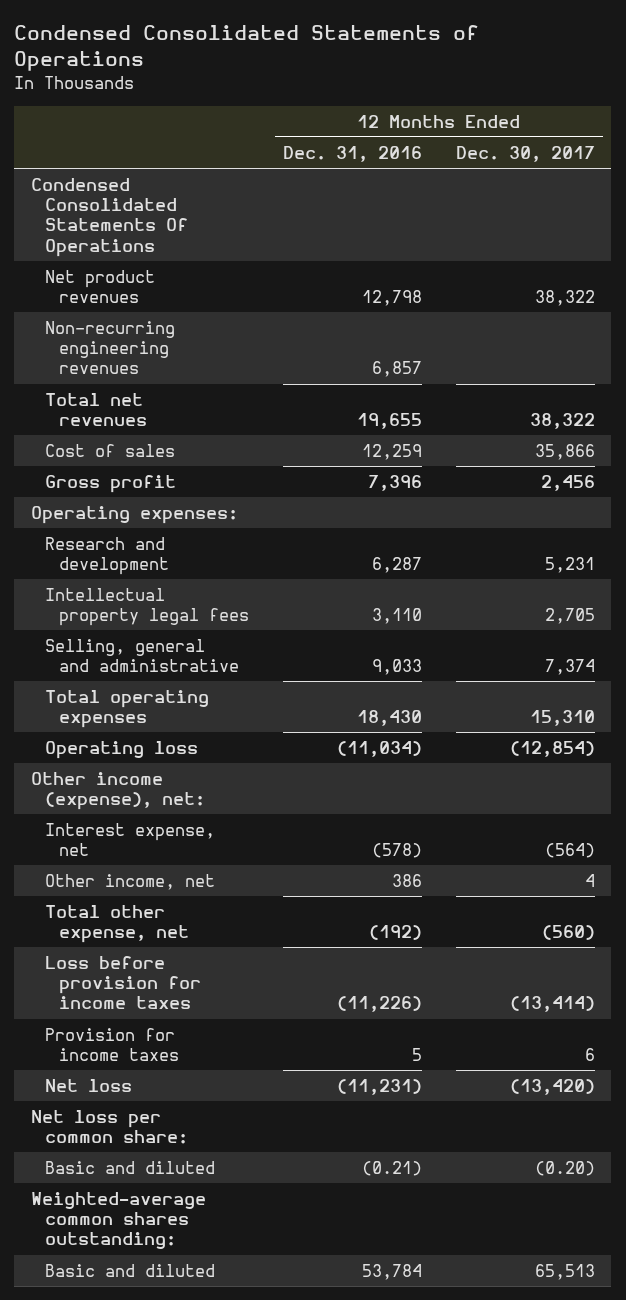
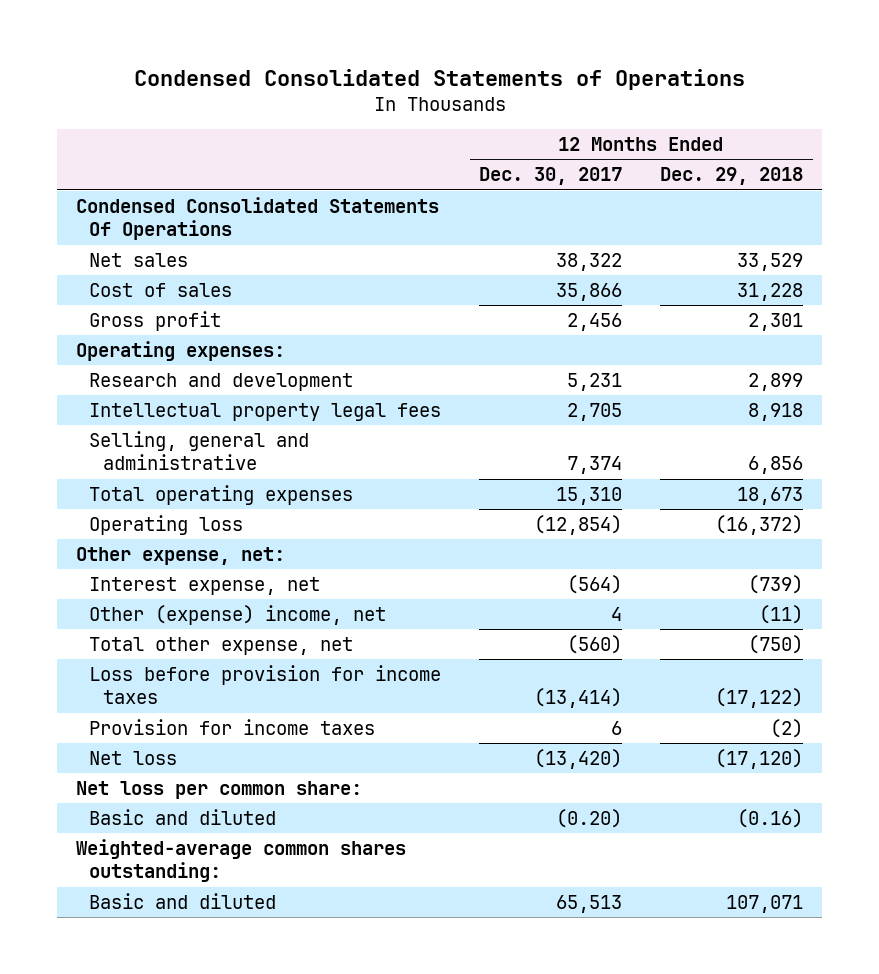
- | 12 Months Ended Dec. 31, 2016 | 12 Months Ended Dec. 30, 2017
+ | 12 Months Ended Dec. 30, 2017 | 12 Months Ended Dec. 29, 2018
- Net product revenues | 12,798 | 38,322
- Non-recurring engineering revenues | 6,857 |
- Total net revenues | 19,655 | 38,322
+ Net sales | 38,322 | 33,529
- Other income (expense), net:
+ Other expense, net:
- Other income, net | 386 | 4
+ Other (expense) income, net | 4 | (11)

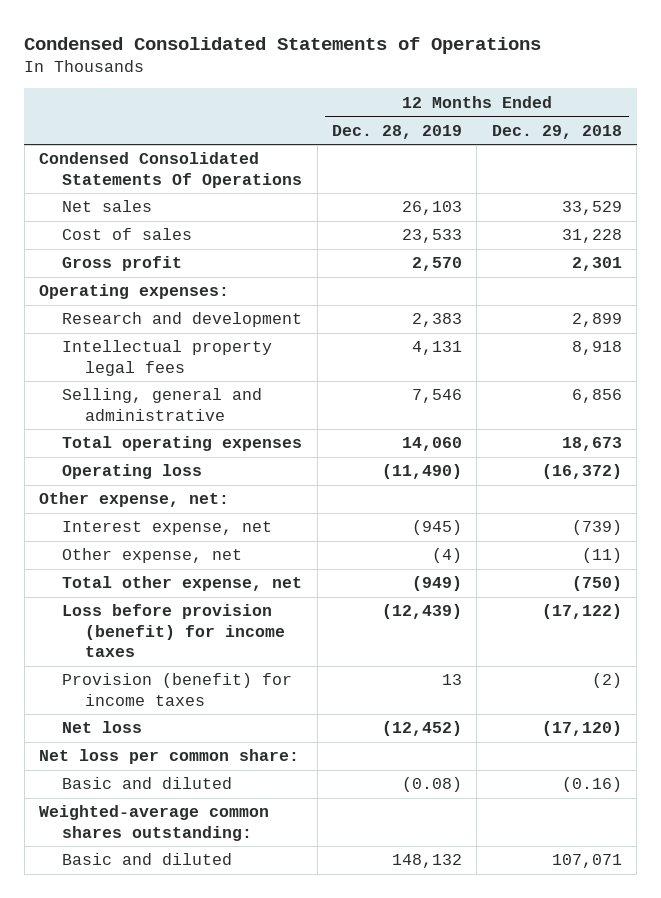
- | 12 Months Ended Dec. 30, 2017 | 12 Months Ended Dec. 29, 2018
+ | 12 Months Ended Dec. 28, 2019 | 12 Months Ended Dec. 29, 2018
- Other (expense) income, net | 4 | (11)
+ Other expense, net | (4) | (11)
- Loss before provision for income taxes | (13,414) | (17,122)
- Provision for income taxes | 6 | (2)
+ Loss before provision (benefit) for income taxes | (12,439) | (17,122)
+ Provision (benefit) for income taxes | 13 | (2)

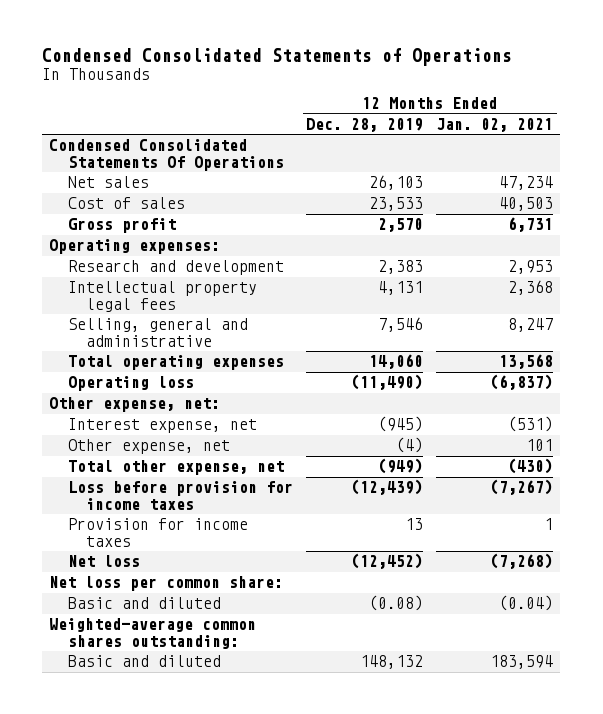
- | 12 Months Ended Dec. 28, 2019 | 12 Months Ended Dec. 29, 2018
+ | 12 Months Ended Dec. 28, 2019 | 12 Months Ended Jan. 02, 2021
- Loss before provision (benefit) for income taxes | (12,439) | (17,122)
- Provision (benefit) for income taxes | 13 | (2)
+ Loss before provision for income taxes | (12,439) | (7,267)
+ Provision for income taxes | 13 | 1

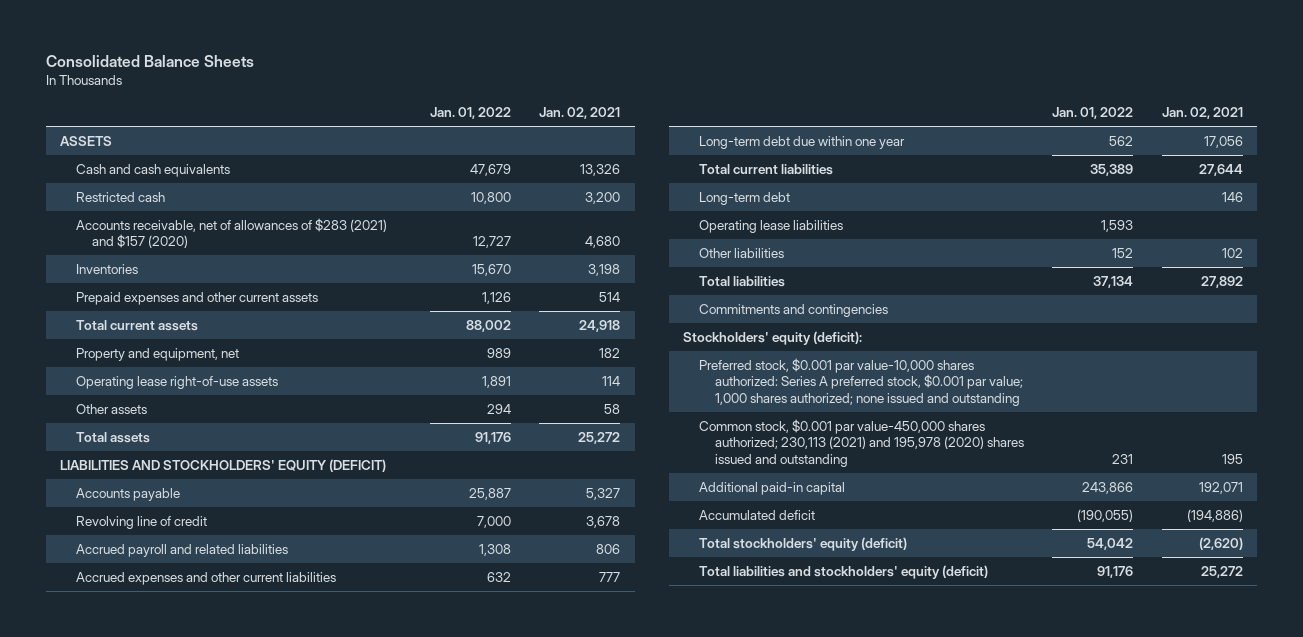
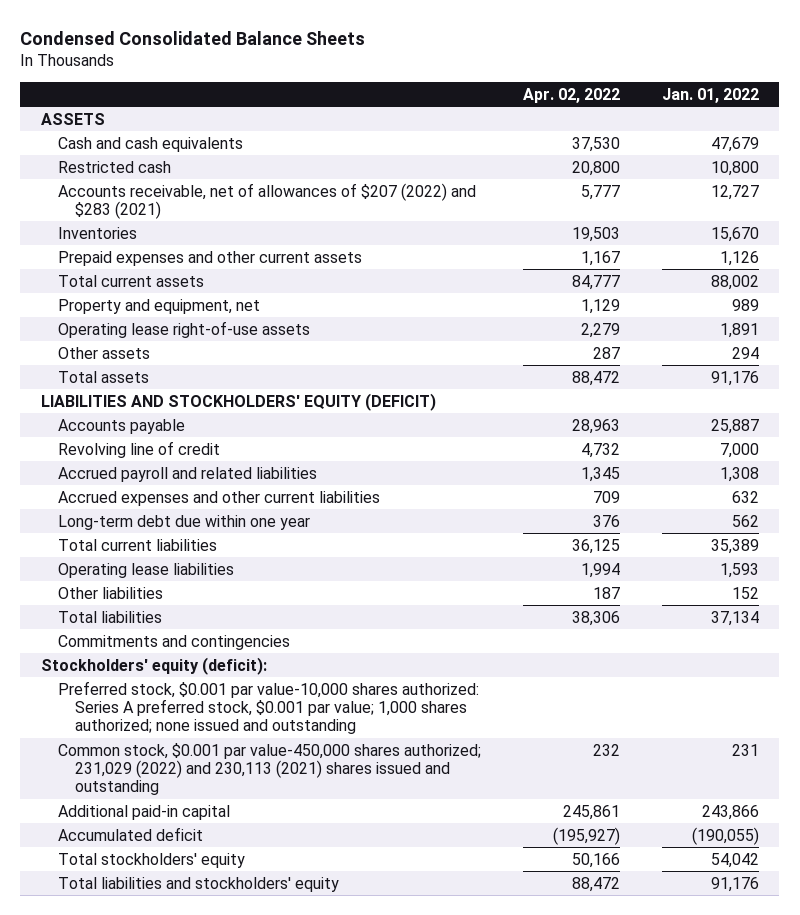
- Consolidated Balance Sheets
+ Condensed Consolidated Balance Sheets
- | Jan. 01, 2022 | Jan. 02, 2021
+ | Apr. 02, 2022 | Jan. 01, 2022
- Accounts receivable, net of allowances of $283 (2021) and $157 (2020) | 12,727 | 4,680
+ Accounts receivable, net of allowances of $207 (2022) and $283 (2021) | 5,777 | 12,727
- Long-term debt | | 146
- Common stock, $0.001 par value-450,000 shares authorized; 230,113 (2021) and 195,978 (2020) shares issued and outstanding | 231 | 195
+ Common stock, $0.001 par value-450,000 shares authorized; 231,029 (2022) and 230,113 (2021) shares issued and outstanding | 232 | 231
- Total stockholders' equity (deficit) | 54,042 | (2,620)
- Total liabilities and stockholders' equity (deficit) | 91,176 | 25,272
+ Total stockholders' equity | 50,166 | 54,042
+ Total liabilities and stockholders' equity | 88,472 | 91,176

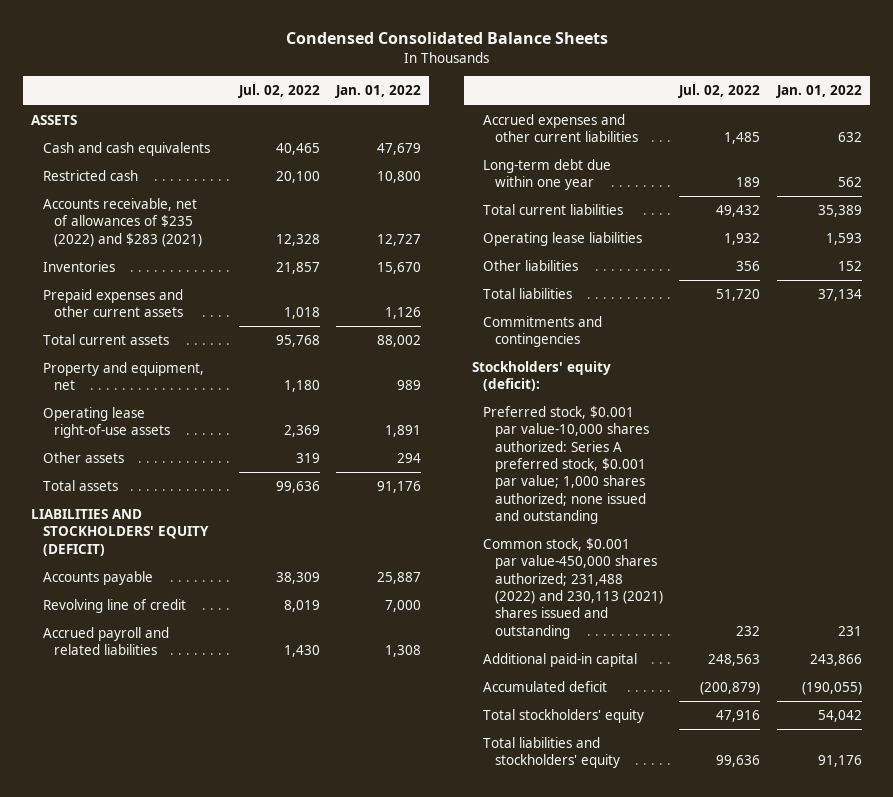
- | Apr. 02, 2022 | Jan. 01, 2022
+ | Jul. 02, 2022 | Jan. 01, 2022
- Accounts receivable, net of allowances of $207 (2022) and $283 (2021) | 5,777 | 12,727
+ Accounts receivable, net of allowances of $235 (2022) and $283 (2021) | 12,328 | 12,727
- Common stock, $0.001 par value-450,000 shares authorized; 231,029 (2022) and 230,113 (2021) shares issued and outstanding | 232 | 231
+ Common stock, $0.001 par value-450,000 shares authorized; 231,488 (2022) and 230,113 (2021) shares issued and outstanding | 232 | 231

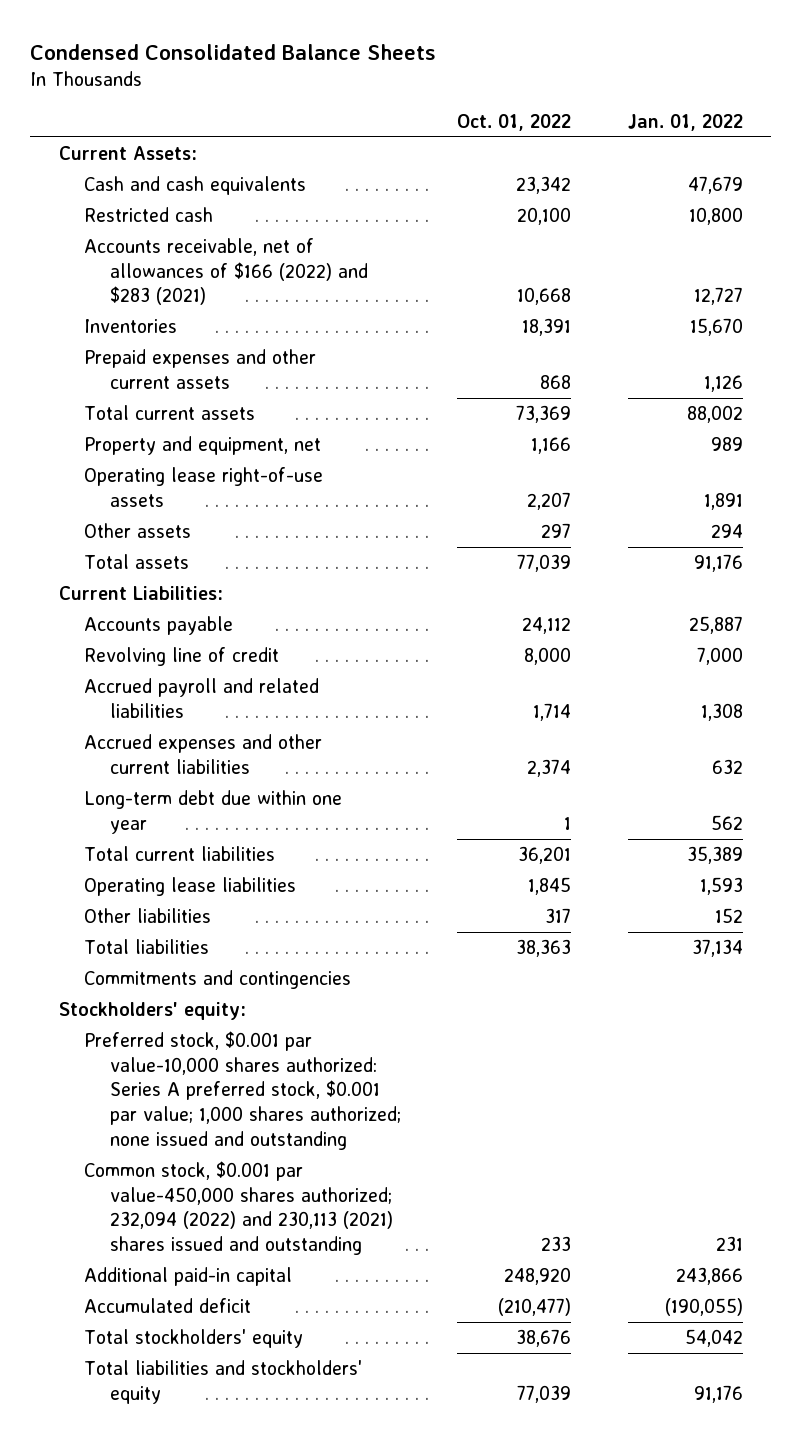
- | Jul. 02, 2022 | Jan. 01, 2022
+ | Oct. 01, 2022 | Jan. 01, 2022
- ASSETS
+ Current Assets:
- Accounts receivable, net of allowances of $235 (2022) and $283 (2021) | 12,328 | 12,727
+ Accounts receivable, net of allowances of $166 (2022) and $283 (2021) | 10,668 | 12,727
- LIABILITIES AND STOCKHOLDERS' EQUITY (DEFICIT)
+ Current Liabilities:
- Stockholders' equity (deficit):
+ Stockholders' equity:
- Common stock, $0.001 par value-450,000 shares authorized; 231,488 (2022) and 230,113 (2021) shares issued and outstanding | 232 | 231
+ Common stock, $0.001 par value-450,000 shares authorized; 232,094 (2022) and 230,113 (2021) shares issued and outstanding | 233 | 231

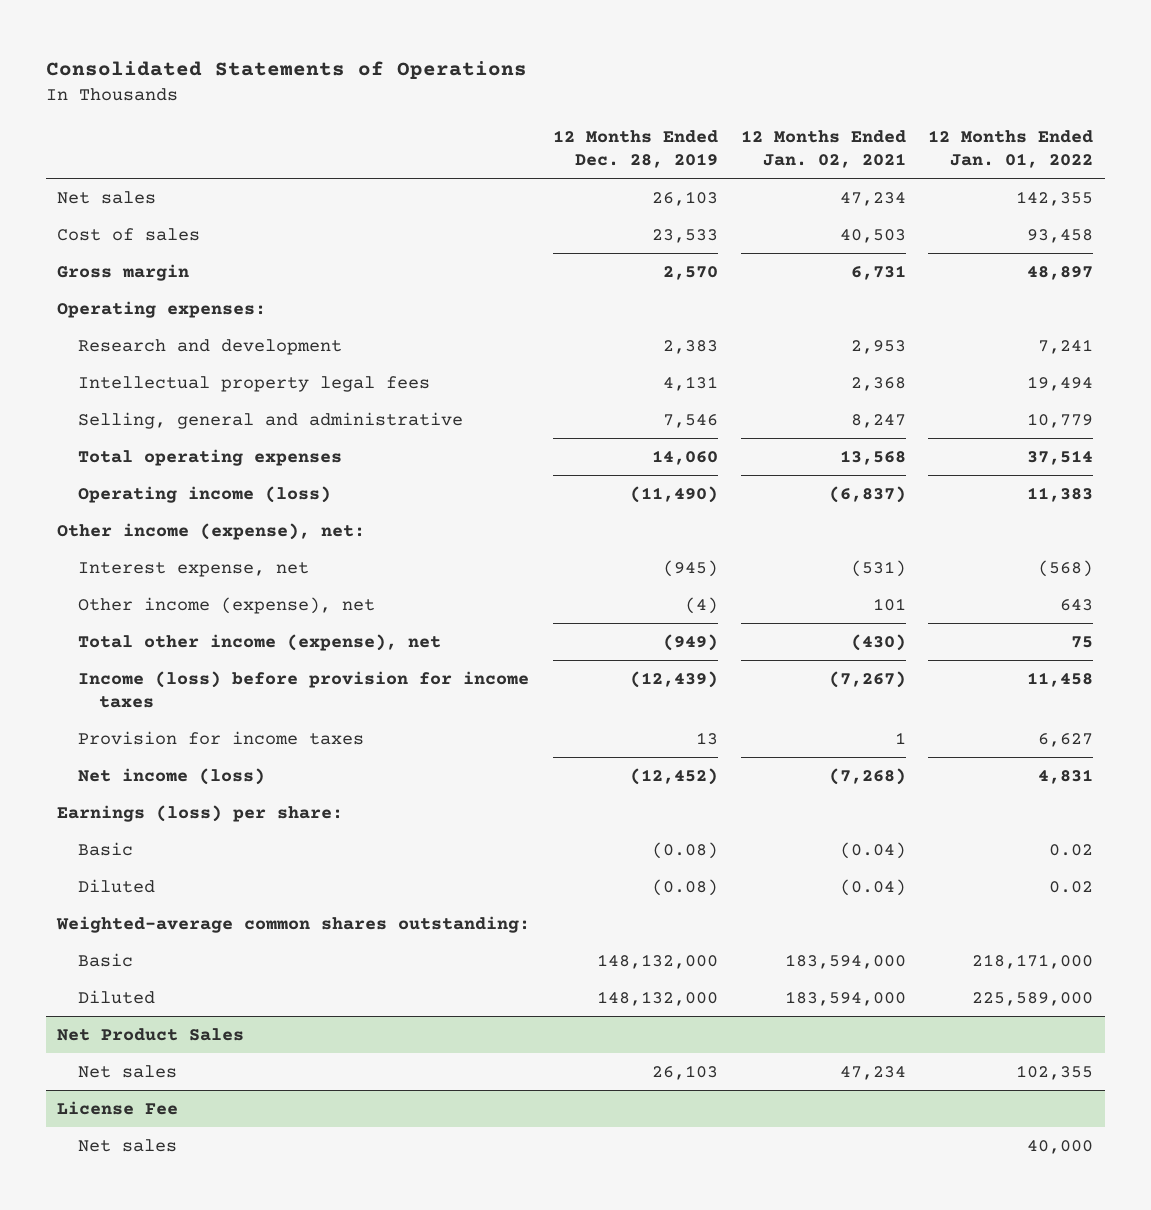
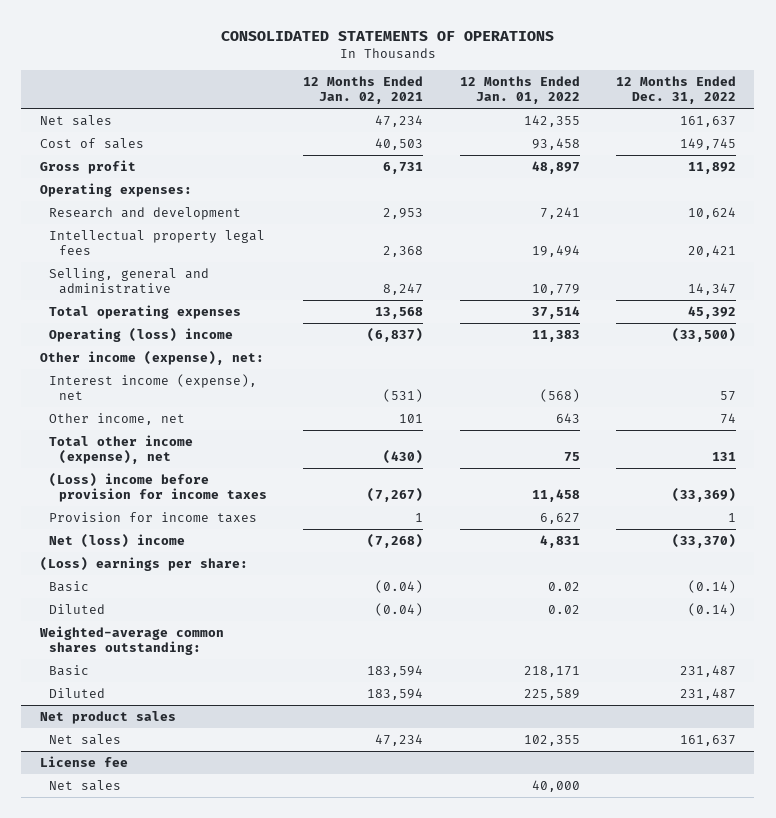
- Consolidated Statements of Operations
+ CONSOLIDATED STATEMENTS OF OPERATIONS
- | 12 Months Ended Dec. 28, 2019 | 12 Months Ended Jan. 02, 2021 | 12 Months Ended Jan. 01, 2022
+ | 12 Months Ended Jan. 02, 2021 | 12 Months Ended Jan. 01, 2022 | 12 Months Ended Dec. 31, 2022
- Gross margin | 2,570 | 6,731 | 48,897
+ Gross profit | 6,731 | 48,897 | 11,892
- Operating income (loss) | (11,490) | (6,837) | 11,383
+ Operating (loss) income | (6,837) | 11,383 | (33,500)
- Interest expense, net | (945) | (531) | (568)
- Other income (expense), net | (4) | 101 | 643
+ Interest income (expense), net | (531) | (568) | 57
+ Other income, net | 101 | 643 | 74
- Income (loss) before provision for income taxes | (12,439) | (7,267) | 11,458
+ (Loss) income before provision for income taxes | (7,267) | 11,458 | (33,369)
- Net income (loss) | (12,452) | (7,268) | 4,831
- Earnings (loss) per share:
+ Net (loss) income | (7,268) | 4,831 | (33,370)
+ (Loss) earnings per share:
- Basic | 148,132,000 | 183,594,000 | 218,171,000
- Diluted | 148,132,000 | 183,594,000 | 225,589,000
- Net Product Sales
+ Basic | 183,594 | 218,171 | 231,487
+ Diluted | 183,594 | 225,589 | 231,487
+ Net product sales
- License Fee
+ License fee

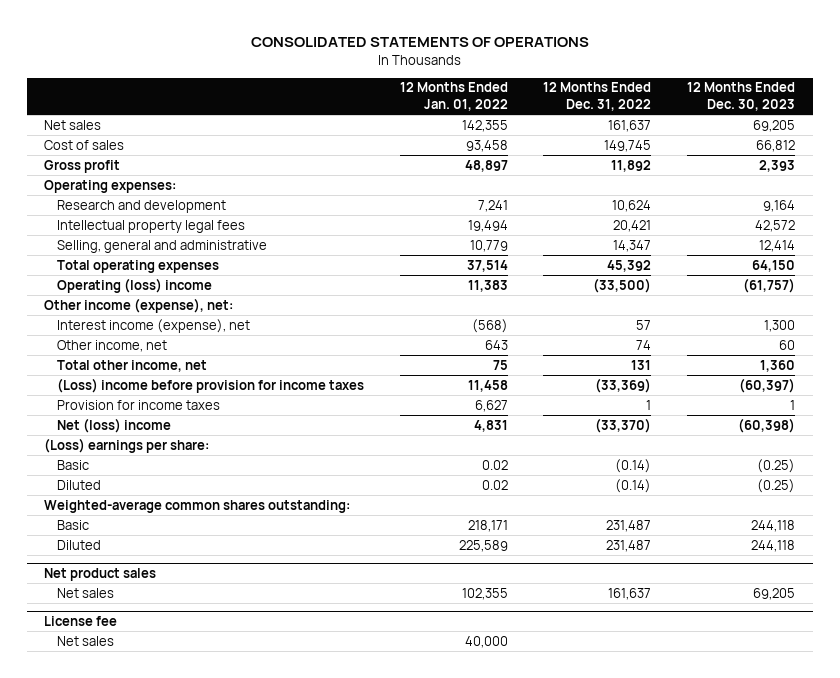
- | 12 Months Ended Jan. 02, 2021 | 12 Months Ended Jan. 01, 2022 | 12 Months Ended Dec. 31, 2022
+ | 12 Months Ended Jan. 01, 2022 | 12 Months Ended Dec. 31, 2022 | 12 Months Ended Dec. 30, 2023
- Total other income (expense), net | (430) | 75 | 131
+ Total other income, net | 75 | 131 | 1,360

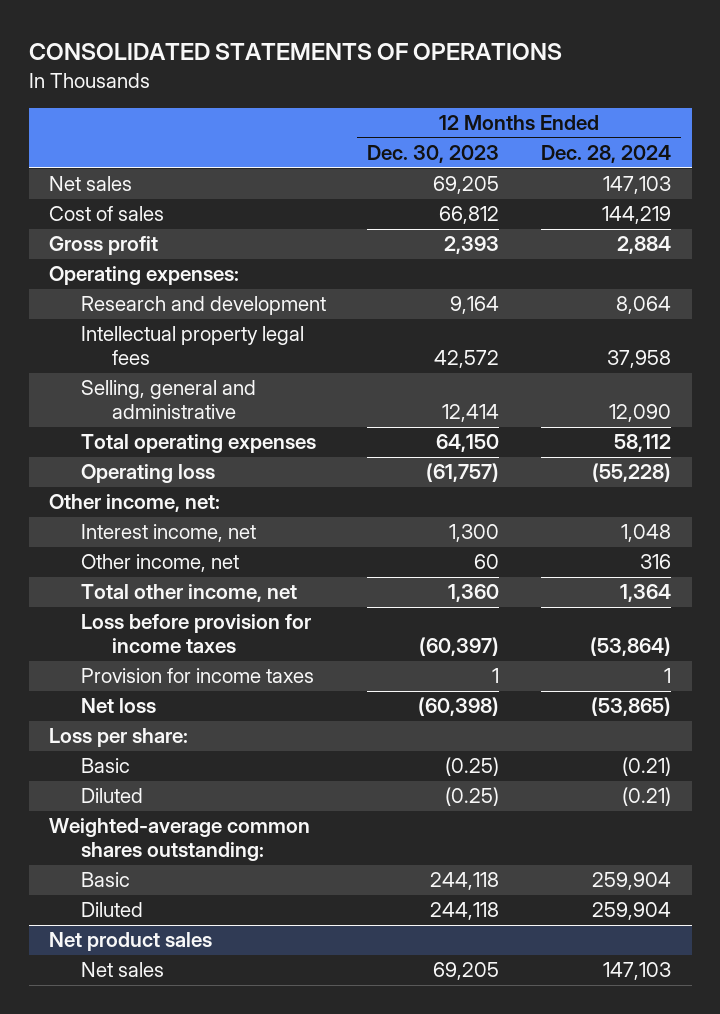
- | 12 Months Ended Jan. 01, 2022 | 12 Months Ended Dec. 31, 2022 | 12 Months Ended Dec. 30, 2023
+ | 12 Months Ended Dec. 30, 2023 | 12 Months Ended Dec. 28, 2024
- Operating (loss) income | 11,383 | (33,500) | (61,757)
- Other income (expense), net:
- Interest income (expense), net | (568) | 57 | 1,300
+ Operating loss | (61,757) | (55,228)
+ Other income, net:
+ Interest income, net | 1,300 | 1,048
- (Loss) income before provision for income taxes | 11,458 | (33,369) | (60,397)
+ Loss before provision for income taxes | (60,397) | (53,864)
- Net (loss) income | 4,831 | (33,370) | (60,398)
- (Loss) earnings per share:
+ Net loss | (60,398) | (53,865)
+ Loss per share:
- License fee
- Net sales | 40,000 | |

